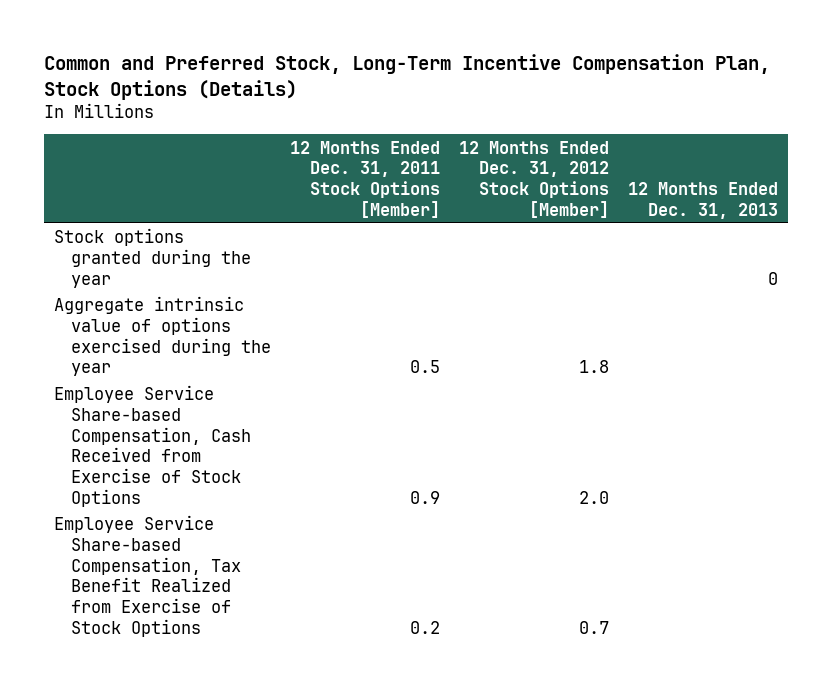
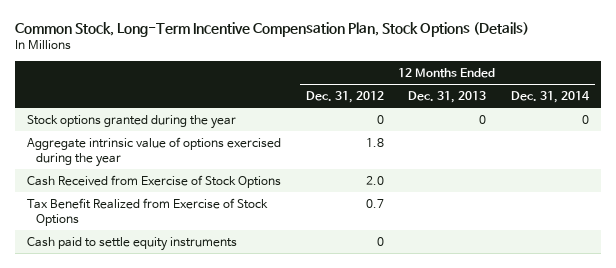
- Common and Preferred Stock, Long-Term Incentive Compensation Plan, Stock Options (Details)
+ Common Stock, Long-Term Incentive Compensation Plan, Stock Options (Details)
- | 12 Months Ended Dec. 31, 2011 Stock Options [Member] | 12 Months Ended Dec. 31, 2012 Stock Options [Member] | 12 Months Ended Dec. 31, 2013
+ | 12 Months Ended Dec. 31, 2012 | 12 Months Ended Dec. 31, 2013 | 12 Months Ended Dec. 31, 2014
- Employee Service Share-based Compensation, Cash Received from Exercise of Stock Options | 0.9 | 2.0 |
- Employee Service Share-based Compensation, Tax Benefit Realized from Exercise of Stock Options | 0.2 | 0.7 |
+ Cash Received from Exercise of Stock Options | 2.0 | |
+ Tax Benefit Realized from Exercise of Stock Options | 0.7 | |
+ Cash paid to settle equity instruments | 0 | |

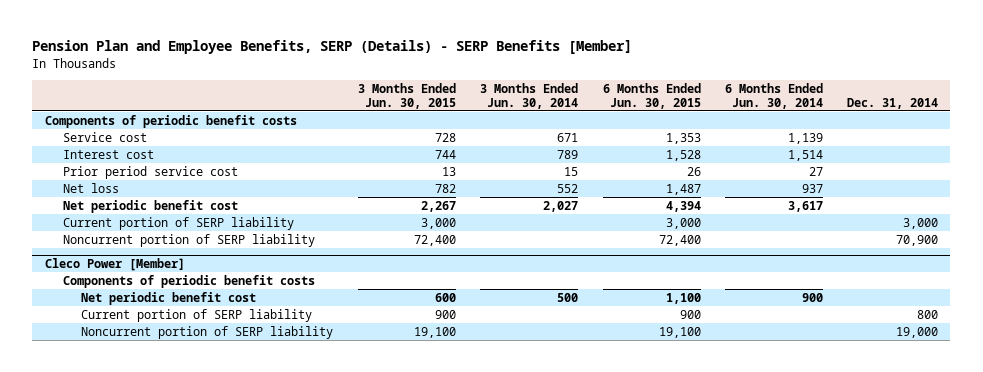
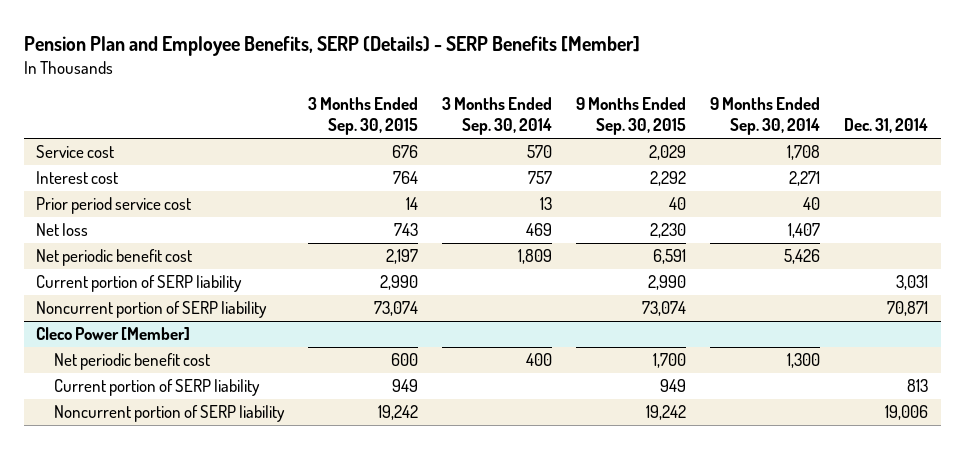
- | 3 Months Ended Jun. 30, 2015 | 3 Months Ended Jun. 30, 2014 | 6 Months Ended Jun. 30, 2015 | 6 Months Ended Jun. 30, 2014 | Dec. 31, 2014
+ | 3 Months Ended Sep. 30, 2015 | 3 Months Ended Sep. 30, 2014 | 9 Months Ended Sep. 30, 2015 | 9 Months Ended Sep. 30, 2014 | Dec. 31, 2014
- Components of periodic benefit costs
- Current portion of SERP liability | 3,000 | | 3,000 | | 3,000
- Noncurrent portion of SERP liability | 72,400 | | 72,400 | | 70,900
+ Current portion of SERP liability | 2,990 | | 2,990 | | 3,031
+ Noncurrent portion of SERP liability | 73,074 | | 73,074 | | 70,871
@ Cleco Power [Member]
- Components of periodic benefit costs
- Current portion of SERP liability | 900 | | 900 | | 800
- Noncurrent portion of SERP liability | 19,100 | | 19,100 | | 19,000
+ Current portion of SERP liability | 949 | | 949 | | 813
+ Noncurrent portion of SERP liability | 19,242 | | 19,242 | | 19,006

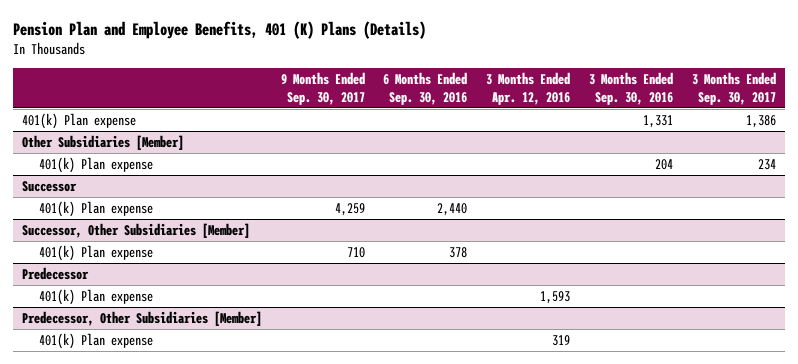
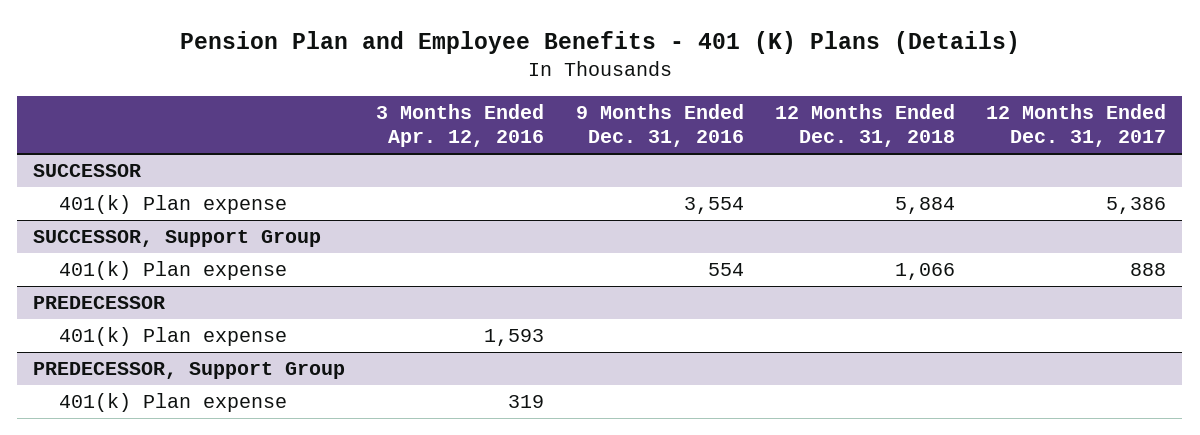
- Pension Plan and Employee Benefits, 401 (K) Plans (Details)
+ Pension Plan and Employee Benefits - 401 (K) Plans (Details)
- | 9 Months Ended Sep. 30, 2017 | 6 Months Ended Sep. 30, 2016 | 3 Months Ended Apr. 12, 2016 | 3 Months Ended Sep. 30, 2016 | 3 Months Ended Sep. 30, 2017
+ | 3 Months Ended Apr. 12, 2016 | 9 Months Ended Dec. 31, 2016 | 12 Months Ended Dec. 31, 2018 | 12 Months Ended Dec. 31, 2017
- 401(k) Plan expense | | | | 1,331 | 1,386
- Other Subsidiaries [Member]
- 401(k) Plan expense | | | | 204 | 234
- Successor
+ SUCCESSOR
- Successor, Other Subsidiaries [Member]
- 401(k) Plan expense | 710 | 378 | | |
- Predecessor
+ SUCCESSOR, Support Group
+ 401(k) Plan expense | | 554 | 1,066 | 888
+ PREDECESSOR
- Predecessor, Other Subsidiaries [Member]
+ PREDECESSOR, Support Group

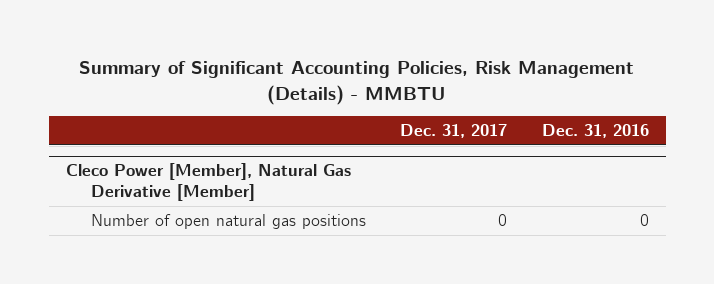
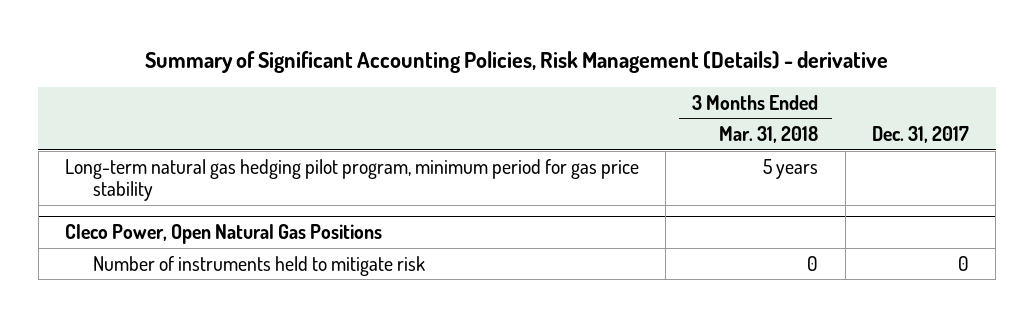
- Summary of Significant Accounting Policies, Risk Management (Details) - MMBTU
+ Summary of Significant Accounting Policies, Risk Management (Details) - derivative
- | Dec. 31, 2017 | Dec. 31, 2016
+ | 3 Months Ended Mar. 31, 2018 | Dec. 31, 2017
- Cleco Power [Member], Natural Gas Derivative [Member]
- Number of open natural gas positions | 0 | 0
+ Long-term natural gas hedging pilot program, minimum period for gas price stability | 5 years |
+ Cleco Power, Open Natural Gas Positions
+ Number of instruments held to mitigate risk | 0 | 0

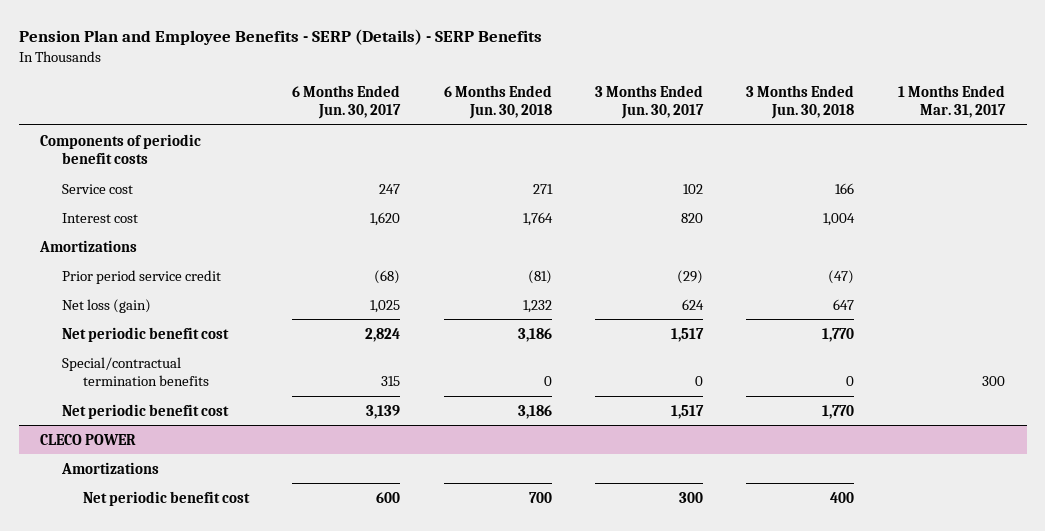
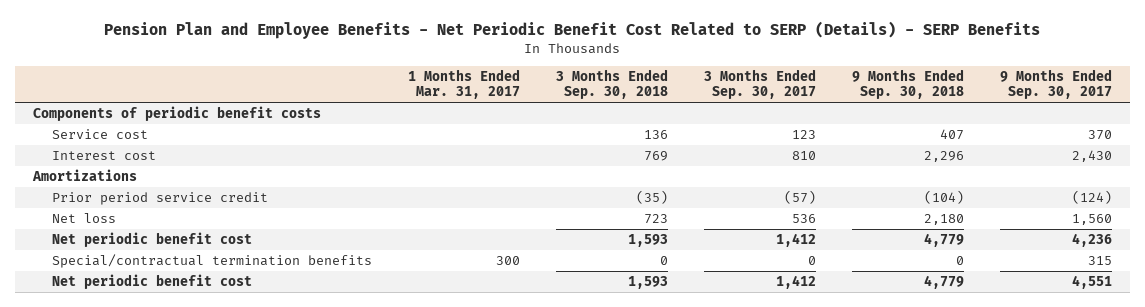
- Pension Plan and Employee Benefits - SERP (Details) - SERP Benefits
+ Pension Plan and Employee Benefits - Net Periodic Benefit Cost Related to SERP (Details) - SERP Benefits
- | 6 Months Ended Jun. 30, 2017 | 6 Months Ended Jun. 30, 2018 | 3 Months Ended Jun. 30, 2017 | 3 Months Ended Jun. 30, 2018 | 1 Months Ended Mar. 31, 2017
+ | 1 Months Ended Mar. 31, 2017 | 3 Months Ended Sep. 30, 2018 | 3 Months Ended Sep. 30, 2017 | 9 Months Ended Sep. 30, 2018 | 9 Months Ended Sep. 30, 2017
- Net loss (gain) | 1,025 | 1,232 | 624 | 647 |
+ Net loss | | 723 | 536 | 2,180 | 1,560
- CLECO POWER
- Amortizations
- Net periodic benefit cost | 600 | 700 | 300 | 400 |

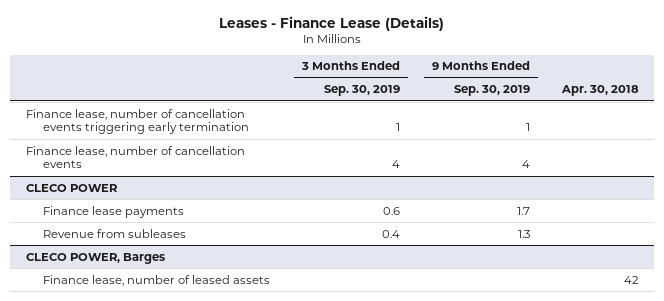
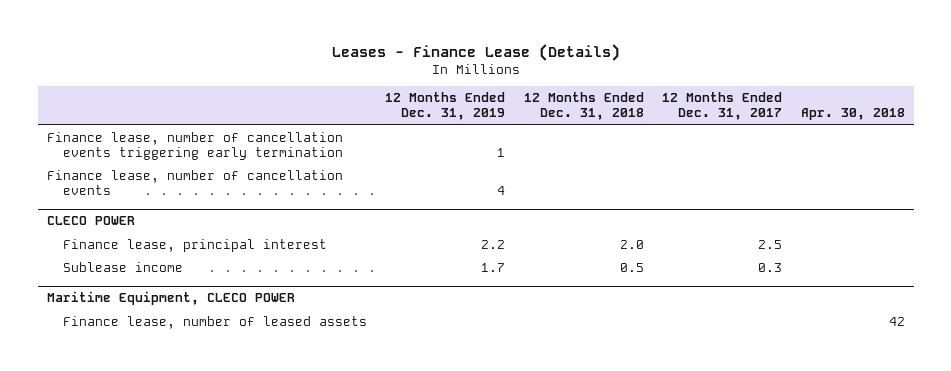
- | 3 Months Ended Sep. 30, 2019 | 9 Months Ended Sep. 30, 2019 | Apr. 30, 2018
+ | 12 Months Ended Dec. 31, 2019 | 12 Months Ended Dec. 31, 2018 | 12 Months Ended Dec. 31, 2017 | Apr. 30, 2018
@ CLECO POWER
- Finance lease payments | 0.6 | 1.7 |
- Revenue from subleases | 0.4 | 1.3 |
- CLECO POWER, Barges
@ CLECO POWER
+ Finance lease, principal interest | 2.2 | 2.0 | 2.5 |
+ Sublease income | 1.7 | 0.5 | 0.3 |
+ Maritime Equipment, CLECO POWER

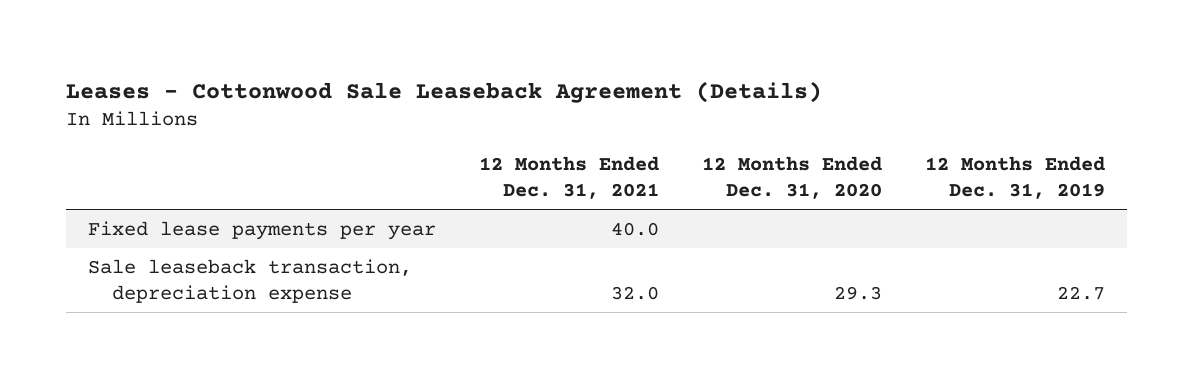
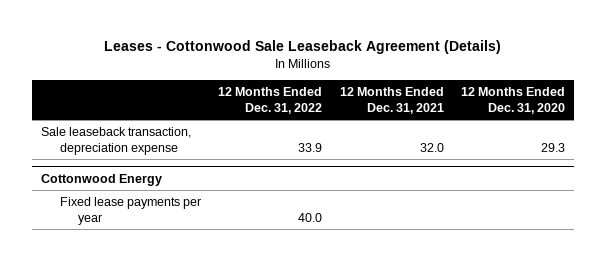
- | 12 Months Ended Dec. 31, 2021 | 12 Months Ended Dec. 31, 2020 | 12 Months Ended Dec. 31, 2019
+ | 12 Months Ended Dec. 31, 2022 | 12 Months Ended Dec. 31, 2021 | 12 Months Ended Dec. 31, 2020
- Fixed lease payments per year | 40.0 | |
+ Cottonwood Energy
+ Fixed lease payments per year | 40.0 | |

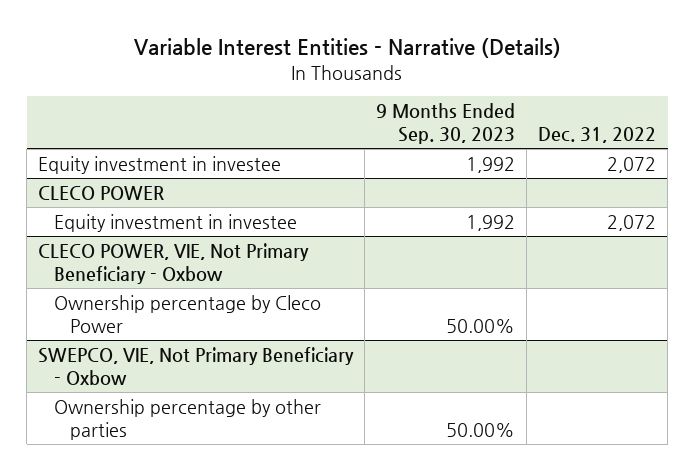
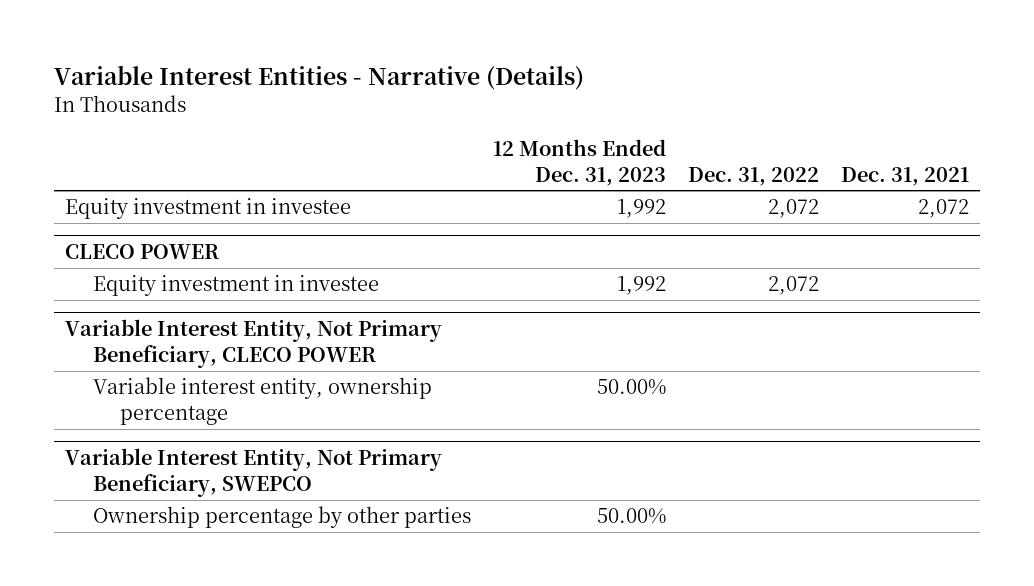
- | 9 Months Ended Sep. 30, 2023 | Dec. 31, 2022
+ | 12 Months Ended Dec. 31, 2023 | Dec. 31, 2022 | Dec. 31, 2021
- CLECO POWER, VIE, Not Primary Beneficiary - Oxbow
- Ownership percentage by Cleco Power | 50.00% |
- SWEPCO, VIE, Not Primary Beneficiary - Oxbow
- Ownership percentage by other parties | 50.00% |
+ Variable Interest Entity, Not Primary Beneficiary, CLECO POWER
+ Variable interest entity, ownership percentage | 50.00% | |
+ Variable Interest Entity, Not Primary Beneficiary, SWEPCO
+ Ownership percentage by other parties | 50.00% | |

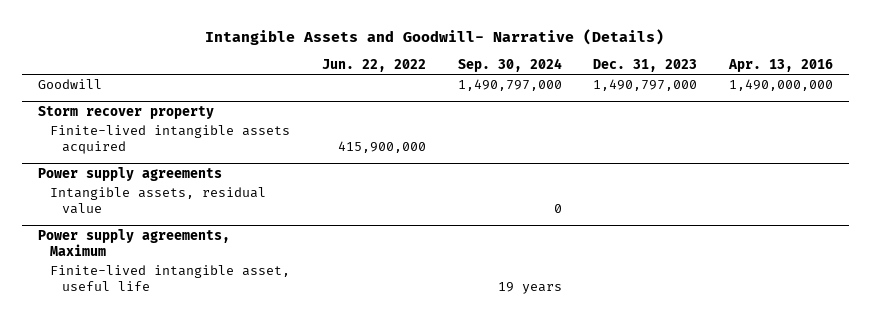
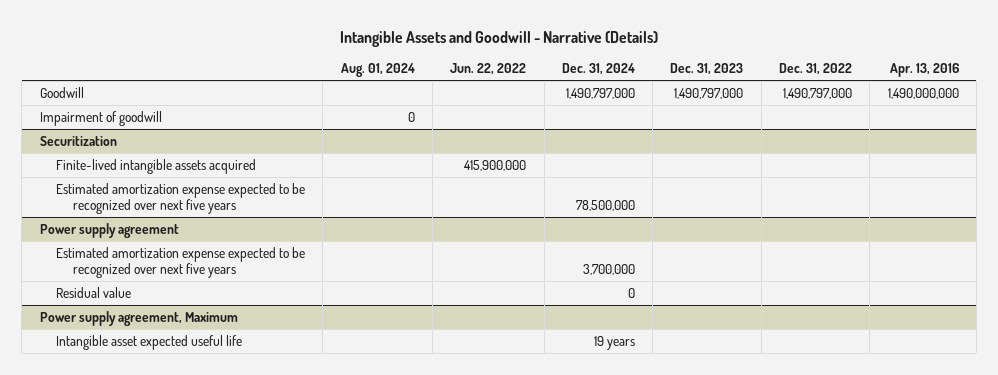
- Intangible Assets and Goodwill- Narrative (Details)
+ Intangible Assets and Goodwill - Narrative (Details)
- | Jun. 22, 2022 | Sep. 30, 2024 | Dec. 31, 2023 | Apr. 13, 2016
+ | Aug. 01, 2024 | Jun. 22, 2022 | Dec. 31, 2024 | Dec. 31, 2023 | Dec. 31, 2022 | Apr. 13, 2016
- Storm recover property
+ Impairment of goodwill | 0 | | | | |
+ Securitization
- Power supply agreements
- Intangible assets, residual value | | 0 | |
- Power supply agreements, Maximum
- Finite-lived intangible asset, useful life | | 19 years | |
+ Estimated amortization expense expected to be recognized over next five years | | | 78,500,000 | | |
+ Power supply agreement
+ Estimated amortization expense expected to be recognized over next five years | | | 3,700,000 | | |
+ Residual value | | | 0 | | |
+ Power supply agreement, Maximum
+ Intangible asset expected useful life | | | 19 years | | |

